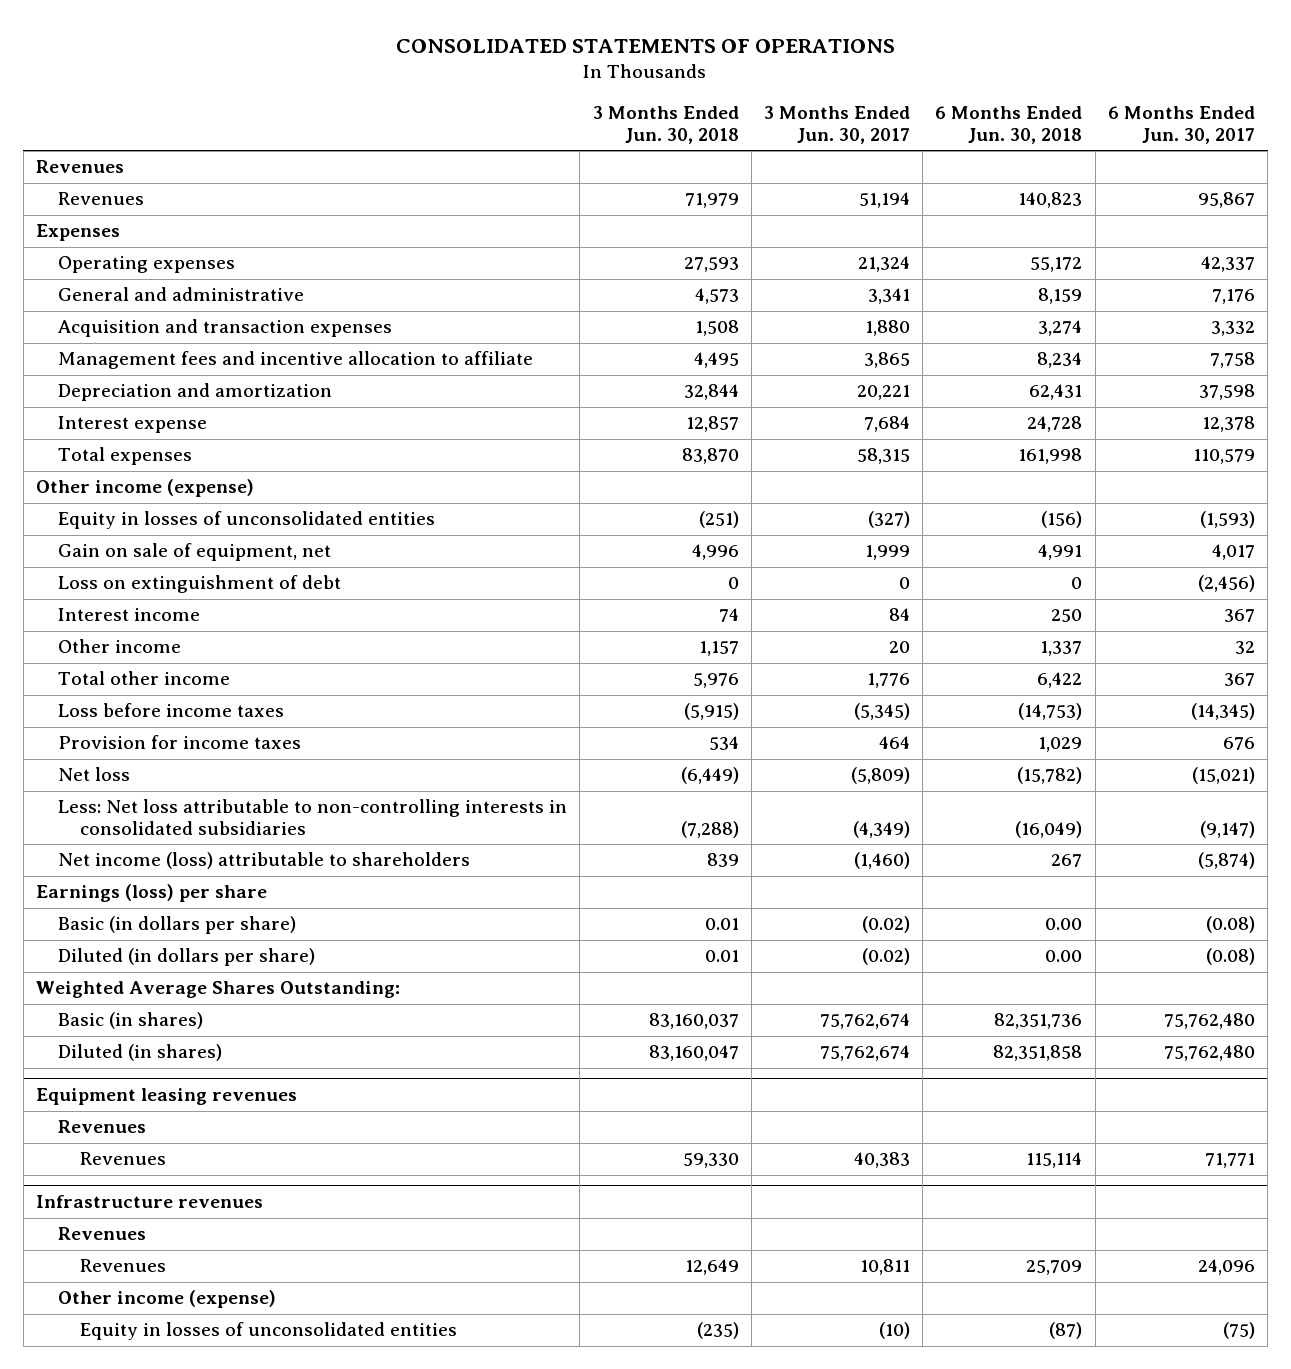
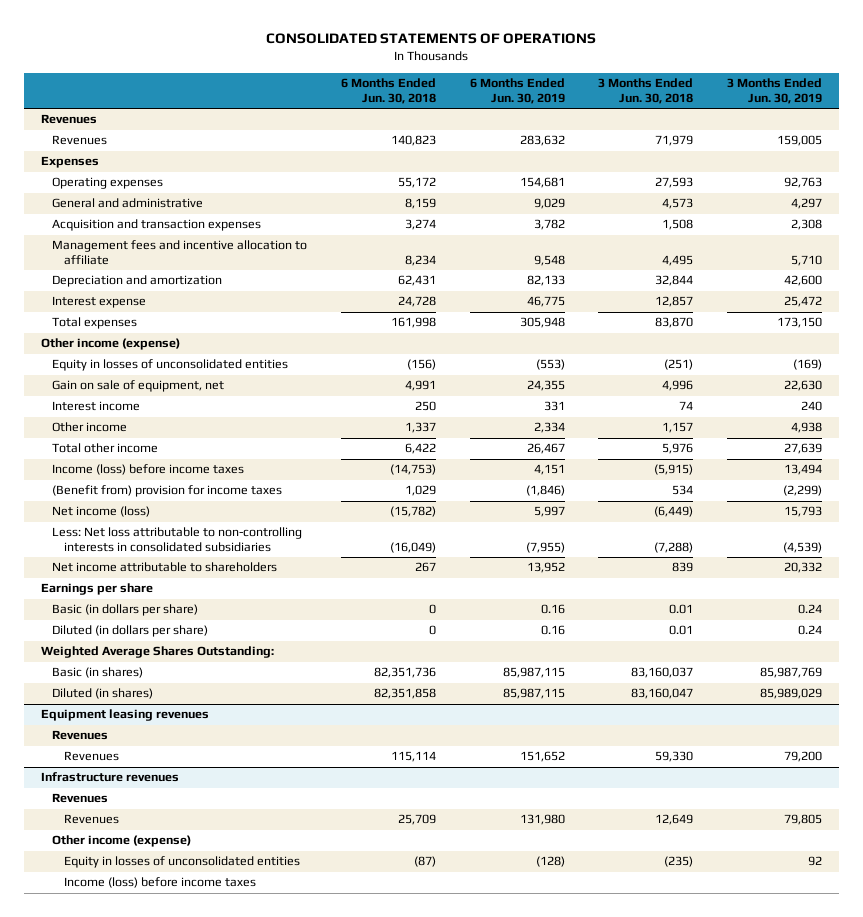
- | 3 Months Ended Jun. 30, 2018 | 3 Months Ended Jun. 30, 2017 | 6 Months Ended Jun. 30, 2018 | 6 Months Ended Jun. 30, 2017
+ | 6 Months Ended Jun. 30, 2018 | 6 Months Ended Jun. 30, 2019 | 3 Months Ended Jun. 30, 2018 | 3 Months Ended Jun. 30, 2019
- Loss on extinguishment of debt | 0 | 0 | 0 | (2,456)
- Loss before income taxes | (5,915) | (5,345) | (14,753) | (14,345)
- Provision for income taxes | 534 | 464 | 1,029 | 676
- Net loss | (6,449) | (5,809) | (15,782) | (15,021)
+ Income (loss) before income taxes | (14,753) | 4,151 | (5,915) | 13,494
+ (Benefit from) provision for income taxes | 1,029 | (1,846) | 534 | (2,299)
+ Net income (loss) | (15,782) | 5,997 | (6,449) | 15,793
- Net income (loss) attributable to shareholders | 839 | (1,460) | 267 | (5,874)
- Earnings (loss) per share
- Basic (in dollars per share) | 0.01 | (0.02) | 0.00 | (0.08)
- Diluted (in dollars per share) | 0.01 | (0.02) | 0.00 | (0.08)
+ Net income attributable to shareholders | 267 | 13,952 | 839 | 20,332
+ Earnings per share
+ Basic (in dollars per share) | 0 | 0.16 | 0.01 | 0.24
+ Diluted (in dollars per share) | 0 | 0.16 | 0.01 | 0.24
@ Infrastructure revenues
+ Income (loss) before income taxes

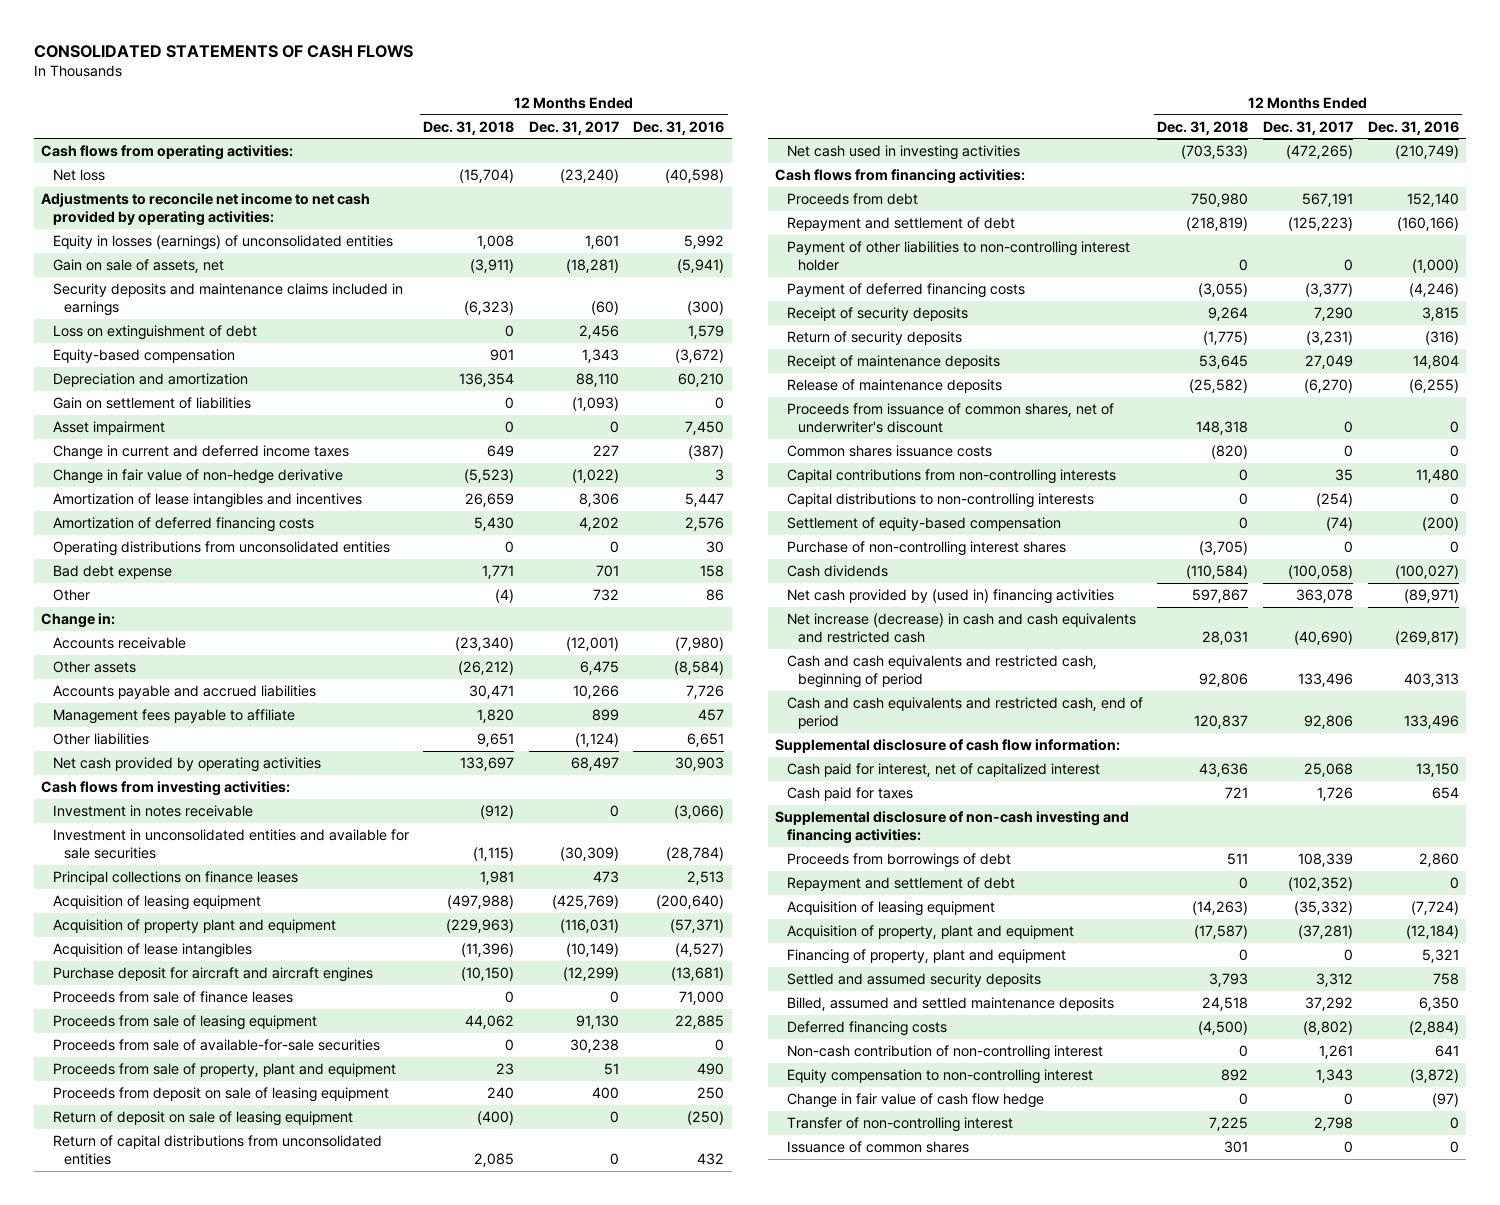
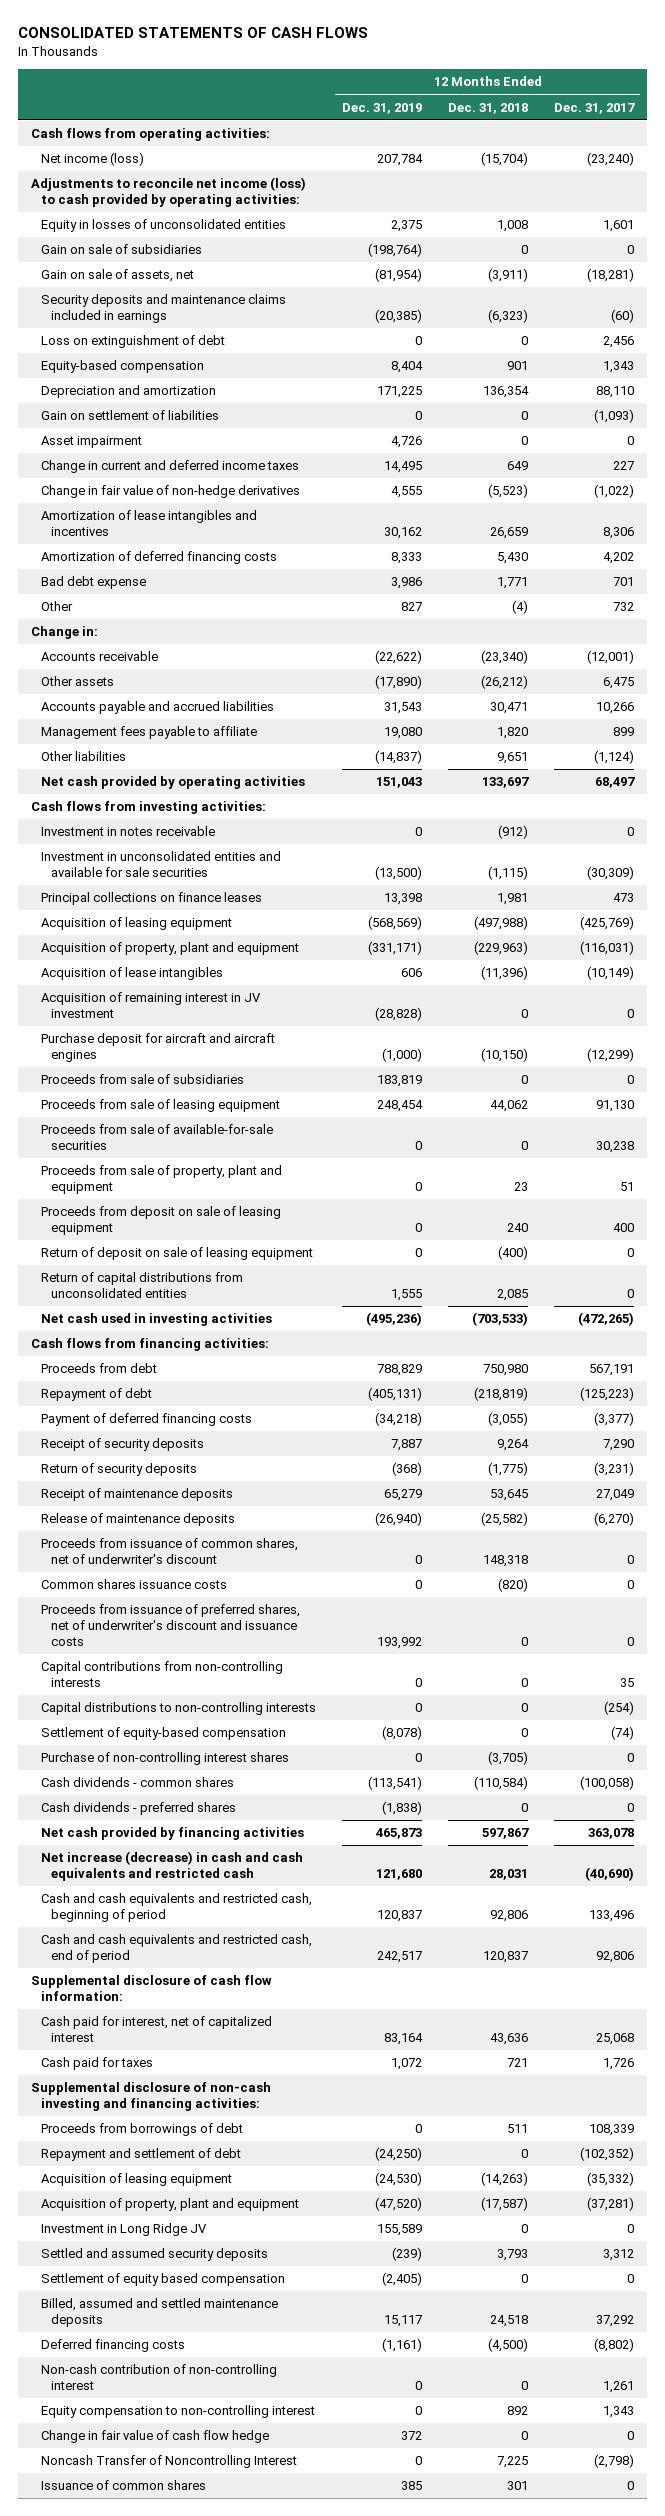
- | 12 Months Ended Dec. 31, 2018 | 12 Months Ended Dec. 31, 2017 | 12 Months Ended Dec. 31, 2016
+ | 12 Months Ended Dec. 31, 2019 | 12 Months Ended Dec. 31, 2018 | 12 Months Ended Dec. 31, 2017
- Net loss | (15,704) | (23,240) | (40,598)
- Adjustments to reconcile net income to net cash provided by operating activities:
- Equity in losses (earnings) of unconsolidated entities | 1,008 | 1,601 | 5,992
+ Net income (loss) | 207,784 | (15,704) | (23,240)
+ Adjustments to reconcile net income (loss) to cash provided by operating activities:
+ Equity in losses of unconsolidated entities | 2,375 | 1,008 | 1,601
+ Gain on sale of subsidiaries | (198,764) | 0 | 0
- Change in fair value of non-hedge derivative | (5,523) | (1,022) | 3
+ Change in fair value of non-hedge derivatives | 4,555 | (5,523) | (1,022)
- Operating distributions from unconsolidated entities | 0 | 0 | 30
- Acquisition of property plant and equipment | (229,963) | (116,031) | (57,371)
+ Acquisition of property, plant and equipment | (331,171) | (229,963) | (116,031)
+ Acquisition of remaining interest in JV investment | (28,828) | 0 | 0
- Proceeds from sale of finance leases | 0 | 0 | 71,000
+ Proceeds from sale of subsidiaries | 183,819 | 0 | 0
- Repayment and settlement of debt | (218,819) | (125,223) | (160,166)
- Payment of other liabilities to non-controlling interest holder | 0 | 0 | (1,000)
+ Repayment of debt | (405,131) | (218,819) | (125,223)
+ Proceeds from issuance of preferred shares, net of underwriter's discount and issuance costs | 193,992 | 0 | 0
- Cash dividends | (110,584) | (100,058) | (100,027)
- Net cash provided by (used in) financing activities | 597,867 | 363,078 | (89,971)
+ Cash dividends - common shares | (113,541) | (110,584) | (100,058)
+ Cash dividends - preferred shares | (1,838) | 0 | 0
+ Net cash provided by financing activities | 465,873 | 597,867 | 363,078
- Financing of property, plant and equipment | 0 | 0 | 5,321
+ Investment in Long Ridge JV | 155,589 | 0 | 0
+ Settlement of equity based compensation | (2,405) | 0 | 0
- Transfer of non-controlling interest | 7,225 | 2,798 | 0
+ Noncash Transfer of Noncontrolling Interest | 0 | 7,225 | (2,798)

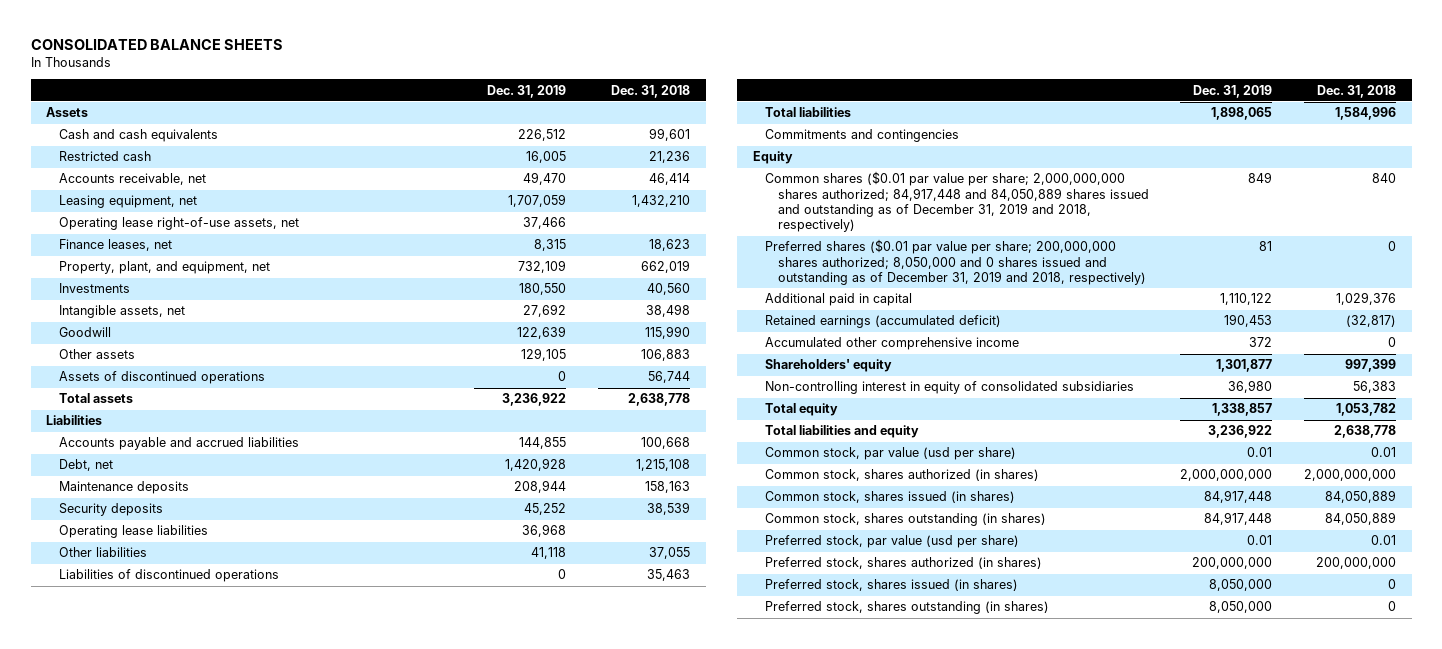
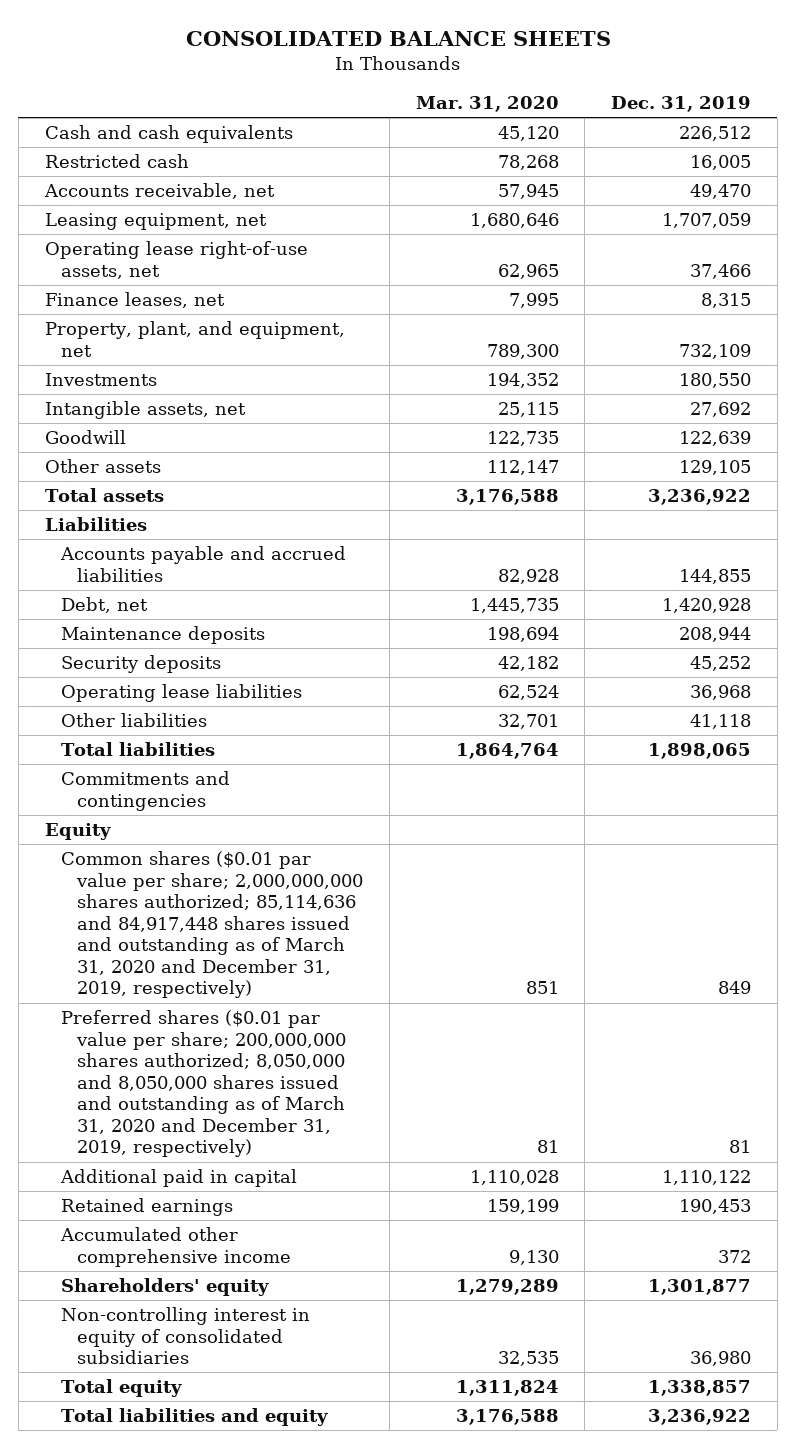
- | Dec. 31, 2019 | Dec. 31, 2018
+ | Mar. 31, 2020 | Dec. 31, 2019
- Assets
- Assets of discontinued operations | 0 | 56,744
- Liabilities of discontinued operations | 0 | 35,463
- Common shares ($0.01 par value per share; 2,000,000,000 shares authorized; 84,917,448 and 84,050,889 shares issued and outstanding as of December 31, 2019 and 2018, respectively) | 849 | 840
- Preferred shares ($0.01 par value per share; 200,000,000 shares authorized; 8,050,000 and 0 shares issued and outstanding as of December 31, 2019 and 2018, respectively) | 81 | 0
+ Common shares ($0.01 par value per share; 2,000,000,000 shares authorized; 85,114,636 and 84,917,448 shares issued and outstanding as of March 31, 2020 and December 31, 2019, respectively) | 851 | 849
+ Preferred shares ($0.01 par value per share; 200,000,000 shares authorized; 8,050,000 and 8,050,000 shares issued and outstanding as of March 31, 2020 and December 31, 2019, respectively) | 81 | 81
- Retained earnings (accumulated deficit) | 190,453 | (32,817)
+ Retained earnings | 159,199 | 190,453
- Common stock, par value (usd per share) | 0.01 | 0.01
- Common stock, shares authorized (in shares) | 2,000,000,000 | 2,000,000,000
- Common stock, shares issued (in shares) | 84,917,448 | 84,050,889
- Common stock, shares outstanding (in shares) | 84,917,448 | 84,050,889
- Preferred stock, par value (usd per share) | 0.01 | 0.01
- Preferred stock, shares authorized (in shares) | 200,000,000 | 200,000,000
- Preferred stock, shares issued (in shares) | 8,050,000 | 0
- Preferred stock, shares outstanding (in shares) | 8,050,000 | 0

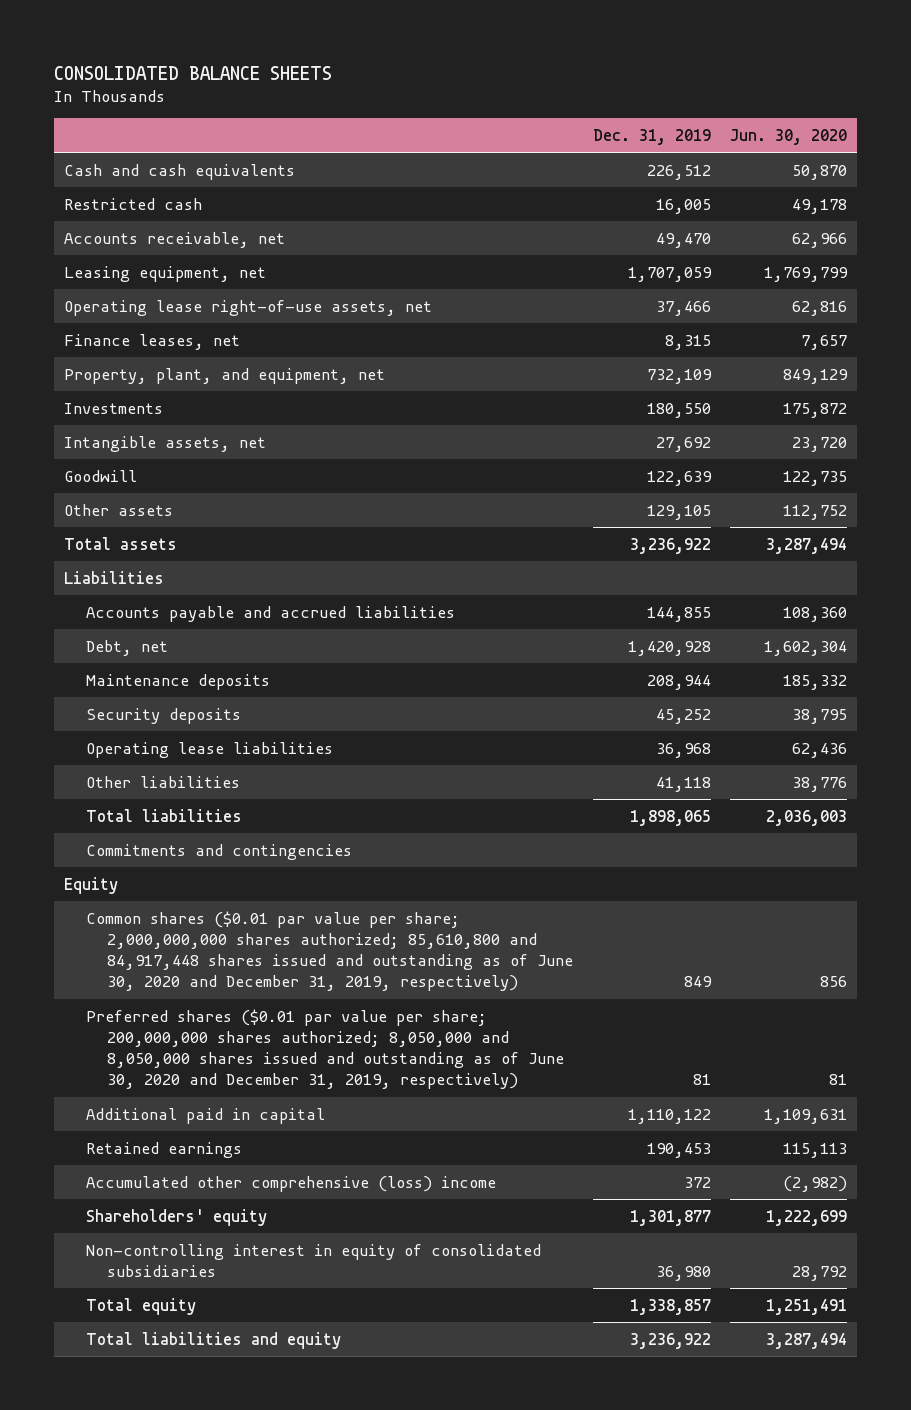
- | Mar. 31, 2020 | Dec. 31, 2019
+ | Dec. 31, 2019 | Jun. 30, 2020
- Common shares ($0.01 par value per share; 2,000,000,000 shares authorized; 85,114,636 and 84,917,448 shares issued and outstanding as of March 31, 2020 and December 31, 2019, respectively) | 851 | 849
- Preferred shares ($0.01 par value per share; 200,000,000 shares authorized; 8,050,000 and 8,050,000 shares issued and outstanding as of March 31, 2020 and December 31, 2019, respectively) | 81 | 81
+ Common shares ($0.01 par value per share; 2,000,000,000 shares authorized; 85,610,800 and 84,917,448 shares issued and outstanding as of June 30, 2020 and December 31, 2019, respectively) | 849 | 856
+ Preferred shares ($0.01 par value per share; 200,000,000 shares authorized; 8,050,000 and 8,050,000 shares issued and outstanding as of June 30, 2020 and December 31, 2019, respectively) | 81 | 81
- Accumulated other comprehensive income | 9,130 | 372
+ Accumulated other comprehensive (loss) income | 372 | (2,982)

